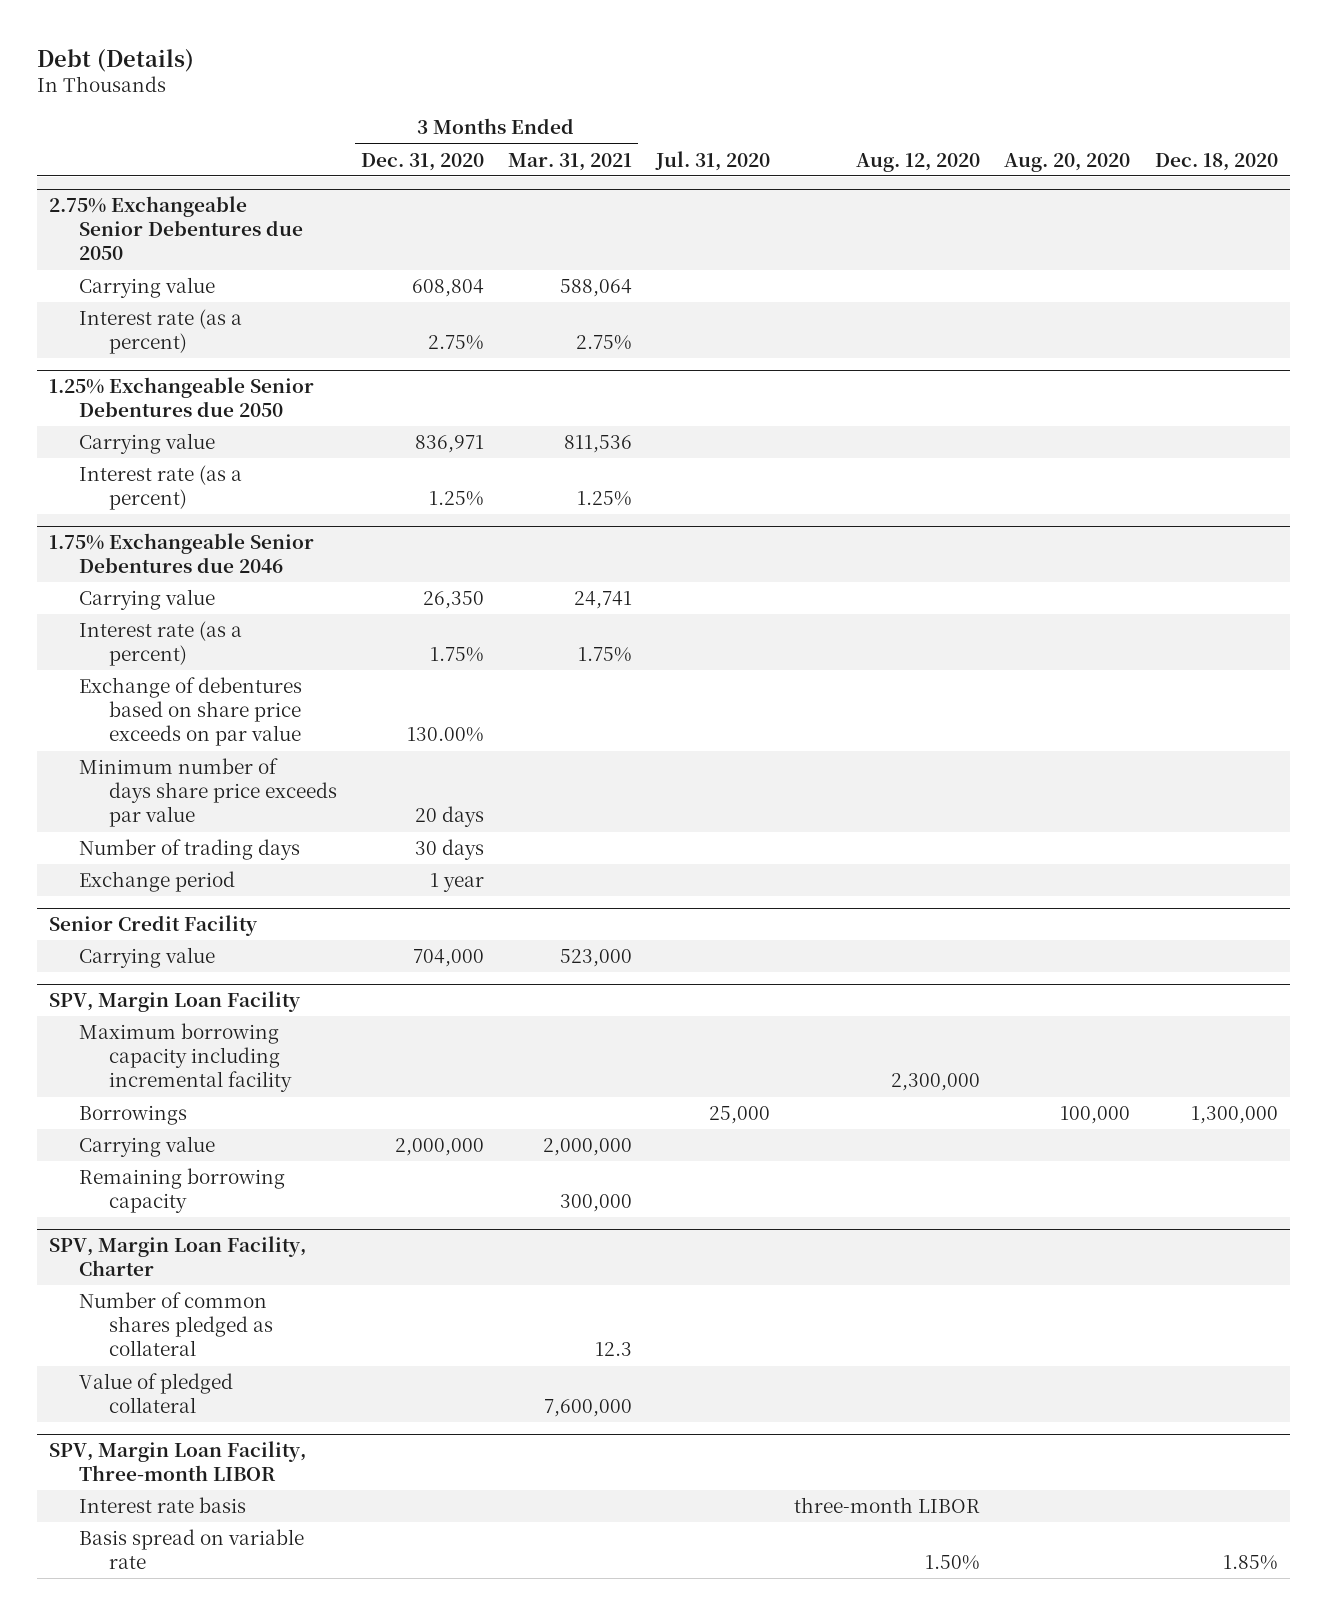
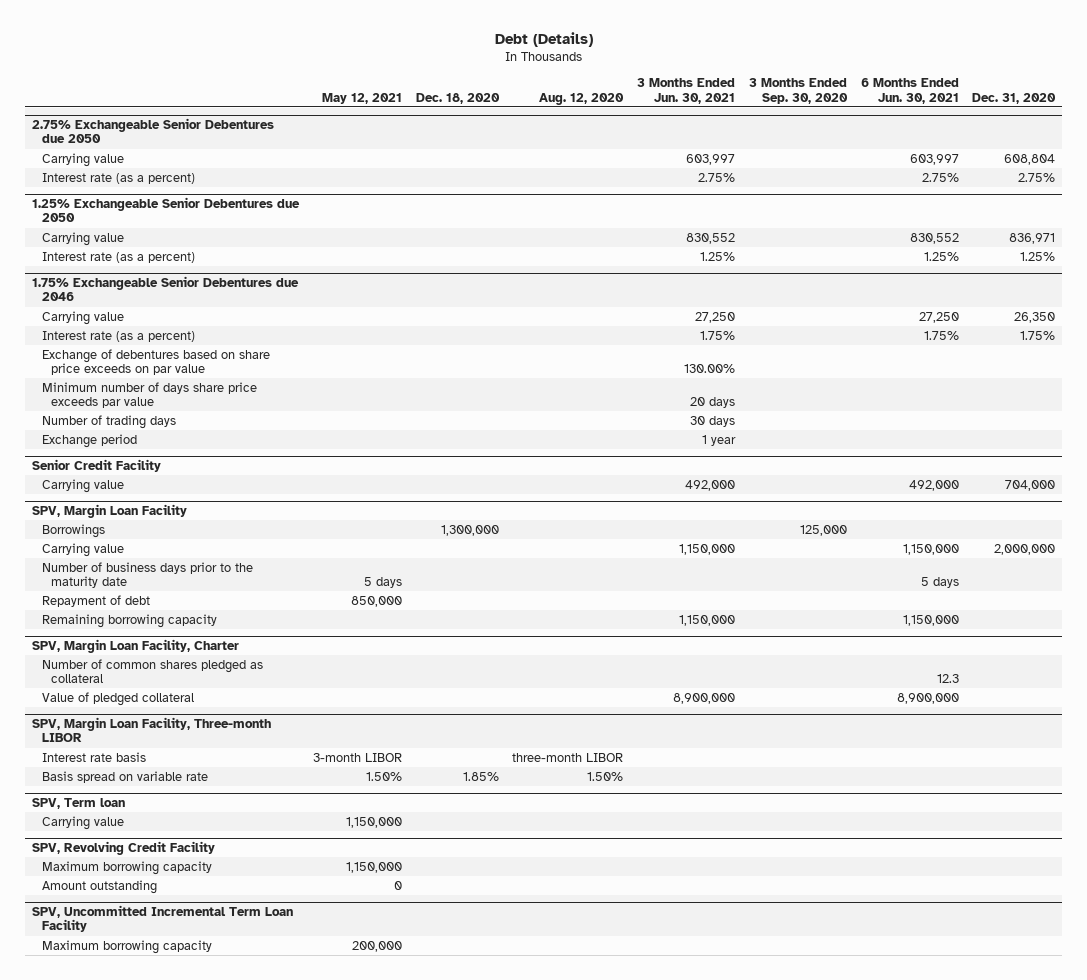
- | 3 Months Ended Dec. 31, 2020 | 3 Months Ended Mar. 31, 2021 | Jul. 31, 2020 | Aug. 12, 2020 | Aug. 20, 2020 | Dec. 18, 2020
+ | May 12, 2021 | Dec. 18, 2020 | Aug. 12, 2020 | 3 Months Ended Jun. 30, 2021 | 3 Months Ended Sep. 30, 2020 | 6 Months Ended Jun. 30, 2021 | Dec. 31, 2020
@ SPV, Margin Loan Facility
- Maximum borrowing capacity including incremental facility | | | | 2,300,000 | |
+ Number of business days prior to the maturity date | 5 days | | | | | 5 days |
+ Repayment of debt | 850,000 | | | | | |
+ SPV, Term loan
+ Carrying value | 1,150,000 | | | | | |
+ SPV, Revolving Credit Facility
+ Maximum borrowing capacity | 1,150,000 | | | | | |
+ Amount outstanding | 0 | | | | | |
+ SPV, Uncommitted Incremental Term Loan Facility
+ Maximum borrowing capacity | 200,000 | | | | | |

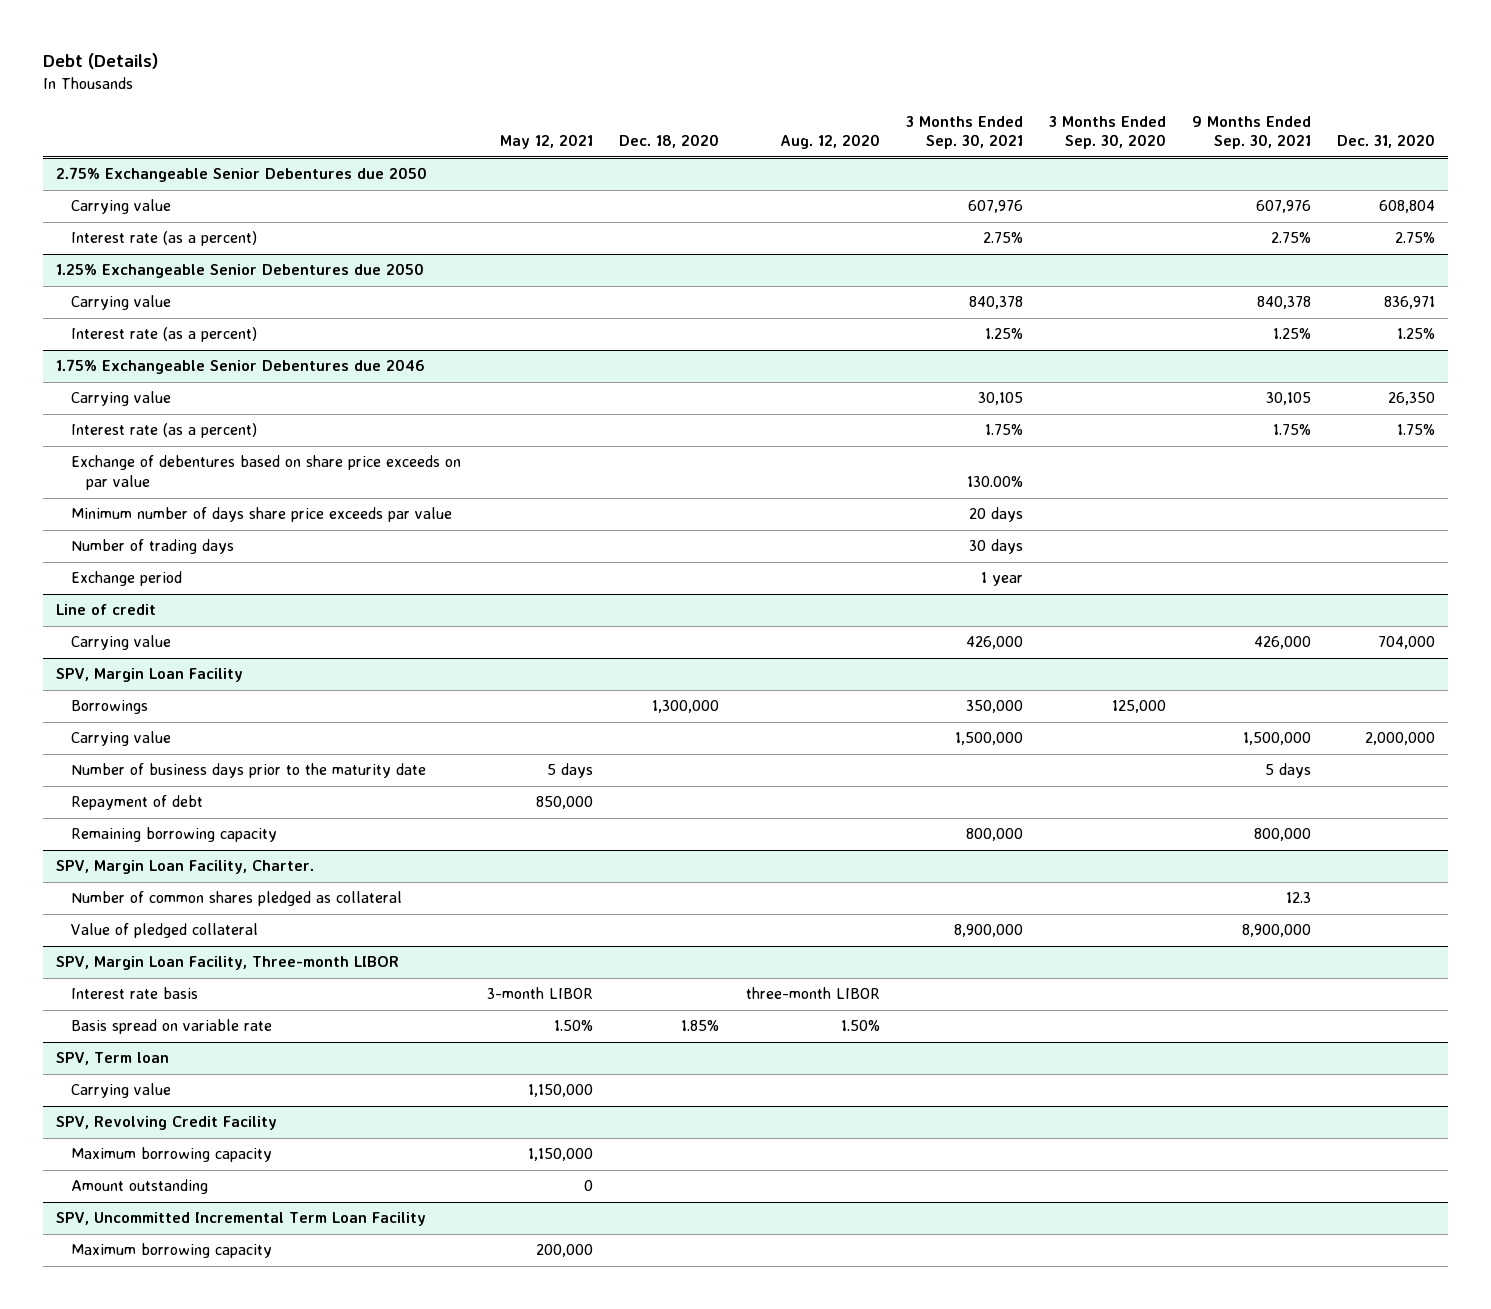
- | May 12, 2021 | Dec. 18, 2020 | Aug. 12, 2020 | 3 Months Ended Jun. 30, 2021 | 3 Months Ended Sep. 30, 2020 | 6 Months Ended Jun. 30, 2021 | Dec. 31, 2020
+ | May 12, 2021 | Dec. 18, 2020 | Aug. 12, 2020 | 3 Months Ended Sep. 30, 2021 | 3 Months Ended Sep. 30, 2020 | 9 Months Ended Sep. 30, 2021 | Dec. 31, 2020
- Senior Credit Facility
+ Line of credit
- SPV, Margin Loan Facility, Charter
+ SPV, Margin Loan Facility, Charter.

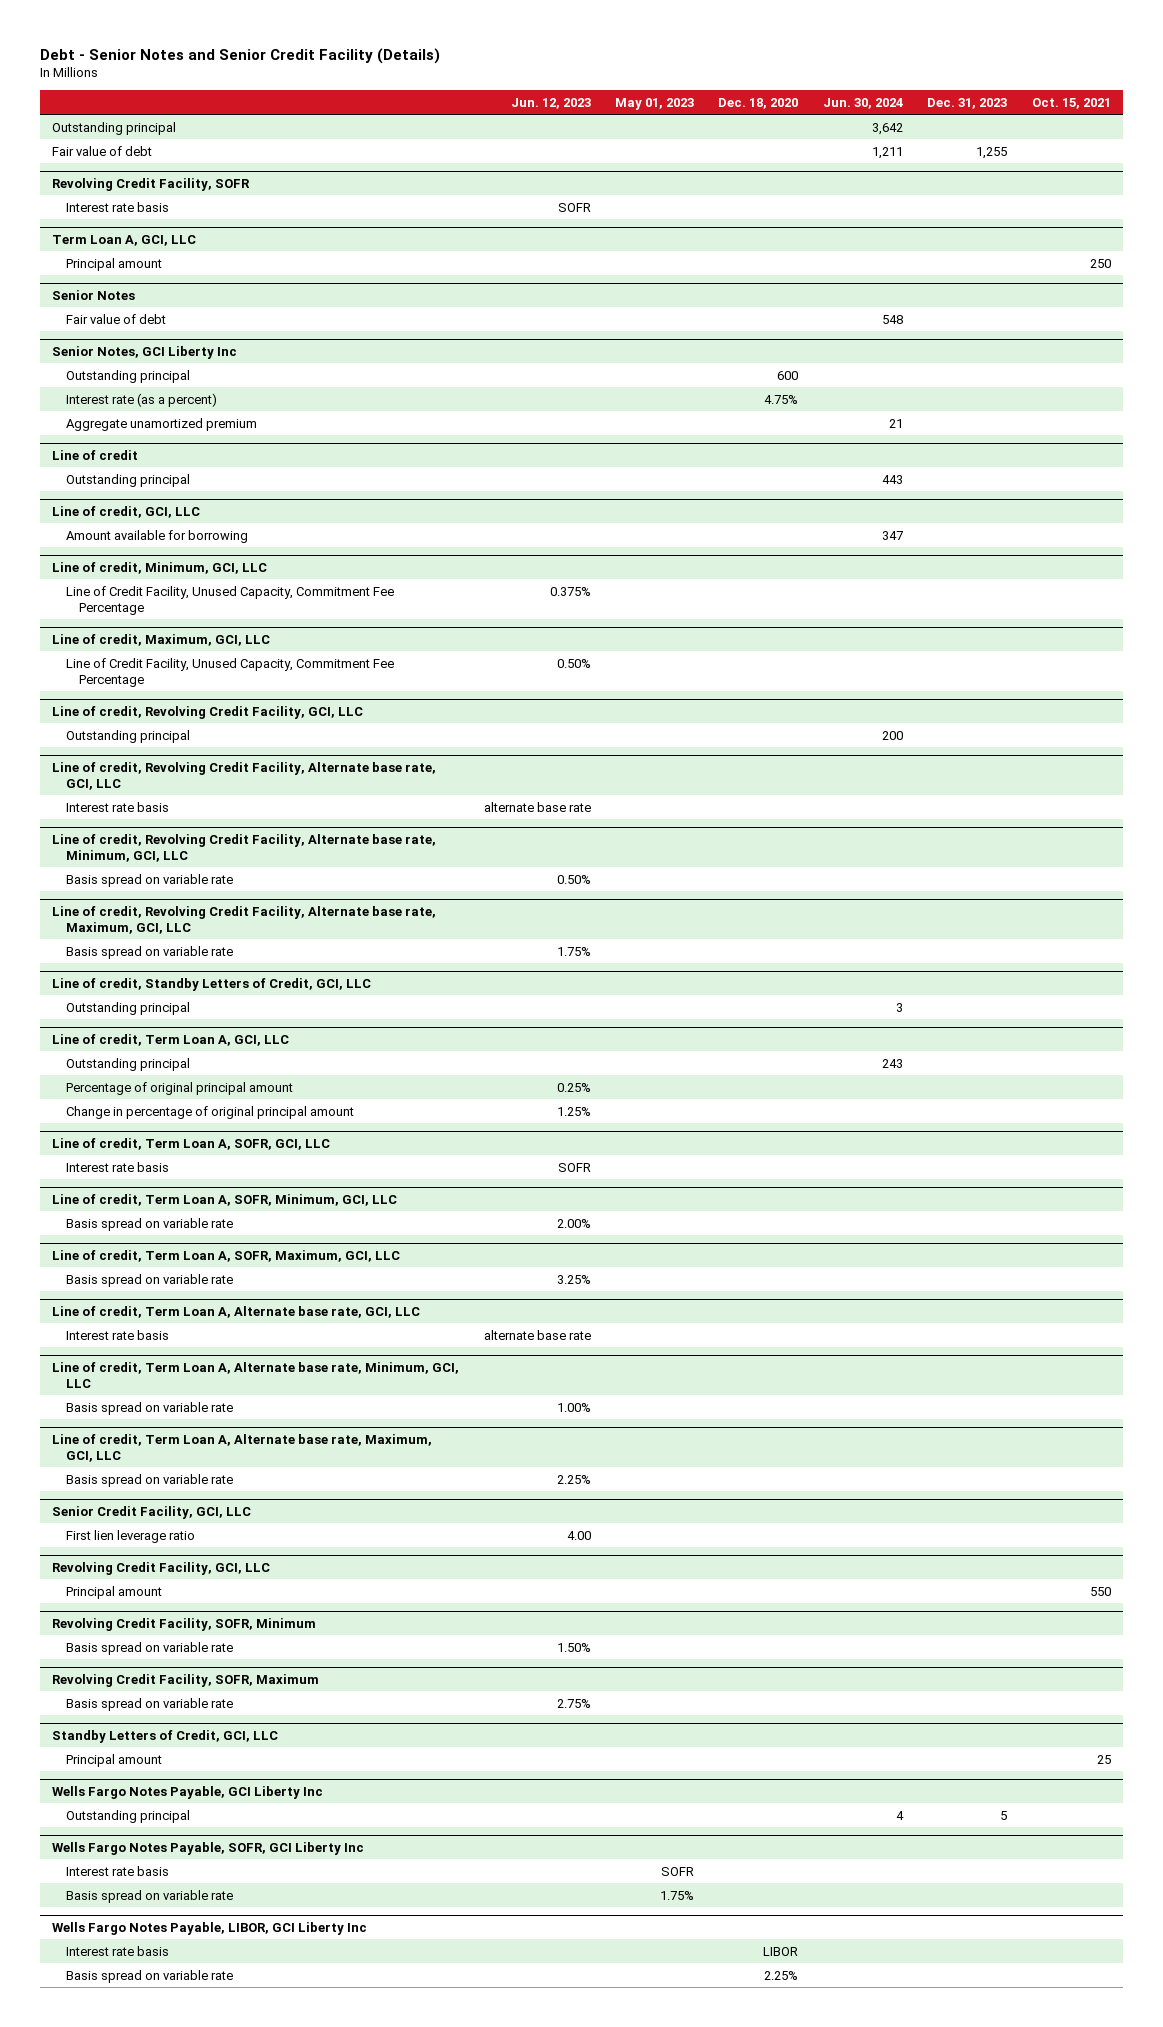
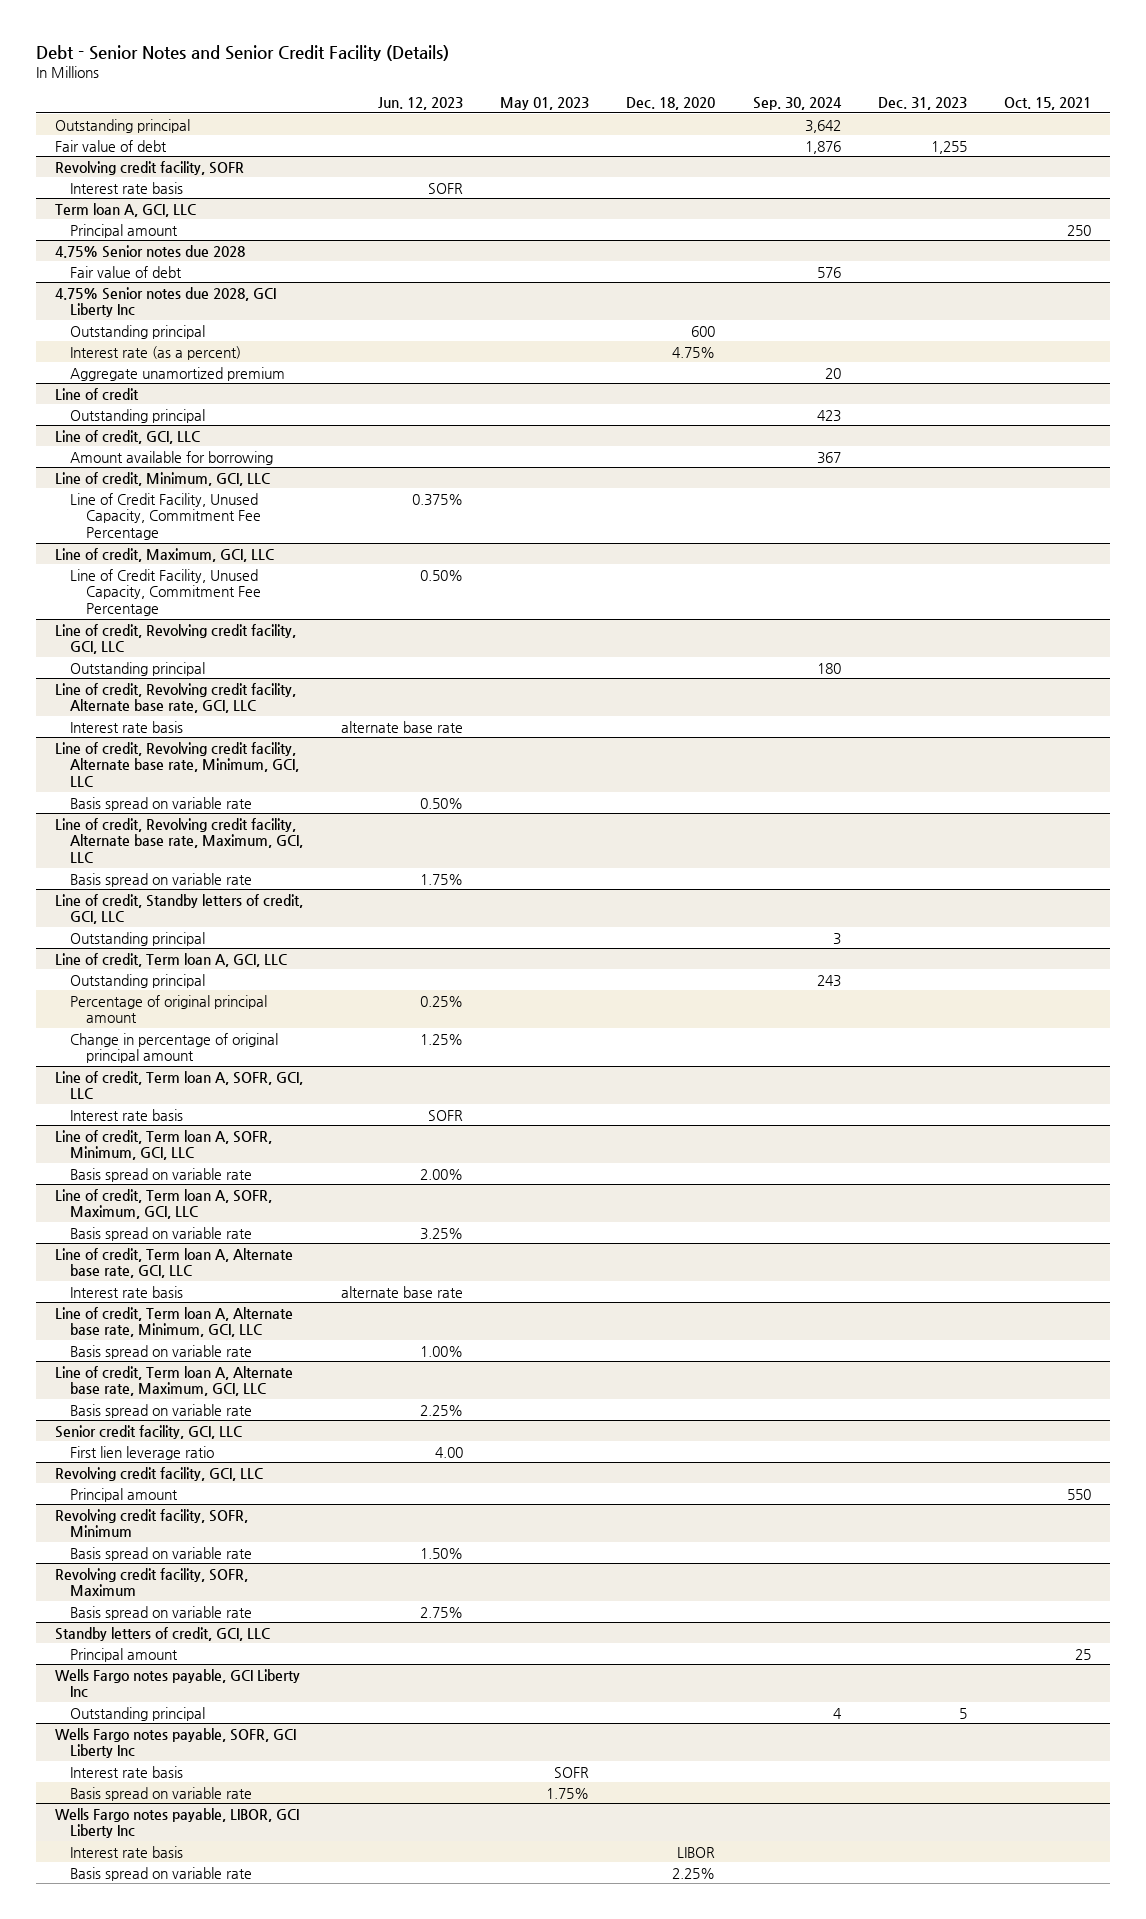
- | Jun. 12, 2023 | May 01, 2023 | Dec. 18, 2020 | Jun. 30, 2024 | Dec. 31, 2023 | Oct. 15, 2021
+ | Jun. 12, 2023 | May 01, 2023 | Dec. 18, 2020 | Sep. 30, 2024 | Dec. 31, 2023 | Oct. 15, 2021
- Revolving Credit Facility, SOFR
+ Revolving credit facility, SOFR
- Term Loan A, GCI, LLC
+ Term loan A, GCI, LLC
- Senior Notes
+ 4.75% Senior notes due 2028
- Senior Notes, GCI Liberty Inc
+ 4.75% Senior notes due 2028, GCI Liberty Inc
- Line of credit, Revolving Credit Facility, GCI, LLC
+ Line of credit, Revolving credit facility, GCI, LLC
- Line of credit, Revolving Credit Facility, Alternate base rate, GCI, LLC
+ Line of credit, Revolving credit facility, Alternate base rate, GCI, LLC
- Line of credit, Revolving Credit Facility, Alternate base rate, Minimum, GCI, LLC
+ Line of credit, Revolving credit facility, Alternate base rate, Minimum, GCI, LLC
- Line of credit, Revolving Credit Facility, Alternate base rate, Maximum, GCI, LLC
+ Line of credit, Revolving credit facility, Alternate base rate, Maximum, GCI, LLC
- Line of credit, Standby Letters of Credit, GCI, LLC
+ Line of credit, Standby letters of credit, GCI, LLC
- Line of credit, Term Loan A, GCI, LLC
+ Line of credit, Term loan A, GCI, LLC
- Line of credit, Term Loan A, SOFR, GCI, LLC
+ Line of credit, Term loan A, SOFR, GCI, LLC
- Line of credit, Term Loan A, SOFR, Minimum, GCI, LLC
+ Line of credit, Term loan A, SOFR, Minimum, GCI, LLC
- Line of credit, Term Loan A, SOFR, Maximum, GCI, LLC
+ Line of credit, Term loan A, SOFR, Maximum, GCI, LLC
- Line of credit, Term Loan A, Alternate base rate, GCI, LLC
+ Line of credit, Term loan A, Alternate base rate, GCI, LLC
- Line of credit, Term Loan A, Alternate base rate, Minimum, GCI, LLC
+ Line of credit, Term loan A, Alternate base rate, Minimum, GCI, LLC
- Line of credit, Term Loan A, Alternate base rate, Maximum, GCI, LLC
+ Line of credit, Term loan A, Alternate base rate, Maximum, GCI, LLC
- Senior Credit Facility, GCI, LLC
+ Senior credit facility, GCI, LLC
- Revolving Credit Facility, GCI, LLC
+ Revolving credit facility, GCI, LLC
- Revolving Credit Facility, SOFR, Minimum
+ Revolving credit facility, SOFR, Minimum
- Revolving Credit Facility, SOFR, Maximum
+ Revolving credit facility, SOFR, Maximum
- Standby Letters of Credit, GCI, LLC
+ Standby letters of credit, GCI, LLC
- Wells Fargo Notes Payable, GCI Liberty Inc
+ Wells Fargo notes payable, GCI Liberty Inc
- Wells Fargo Notes Payable, SOFR, GCI Liberty Inc
+ Wells Fargo notes payable, SOFR, GCI Liberty Inc
- Wells Fargo Notes Payable, LIBOR, GCI Liberty Inc
+ Wells Fargo notes payable, LIBOR, GCI Liberty Inc

